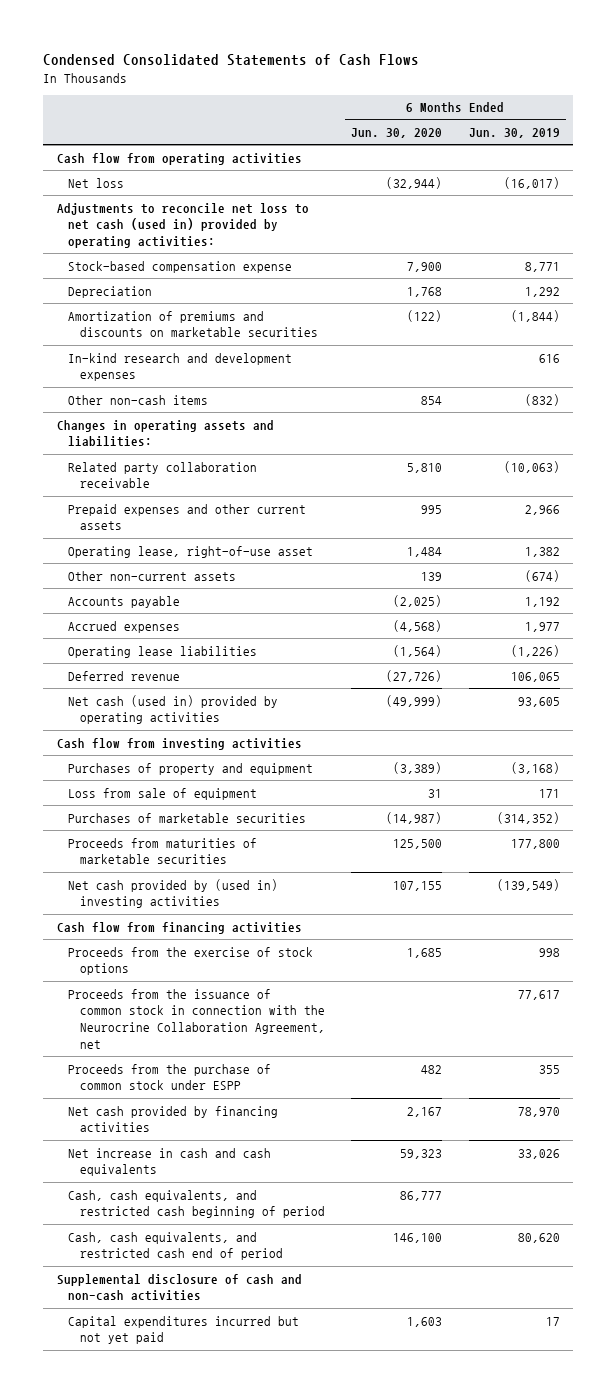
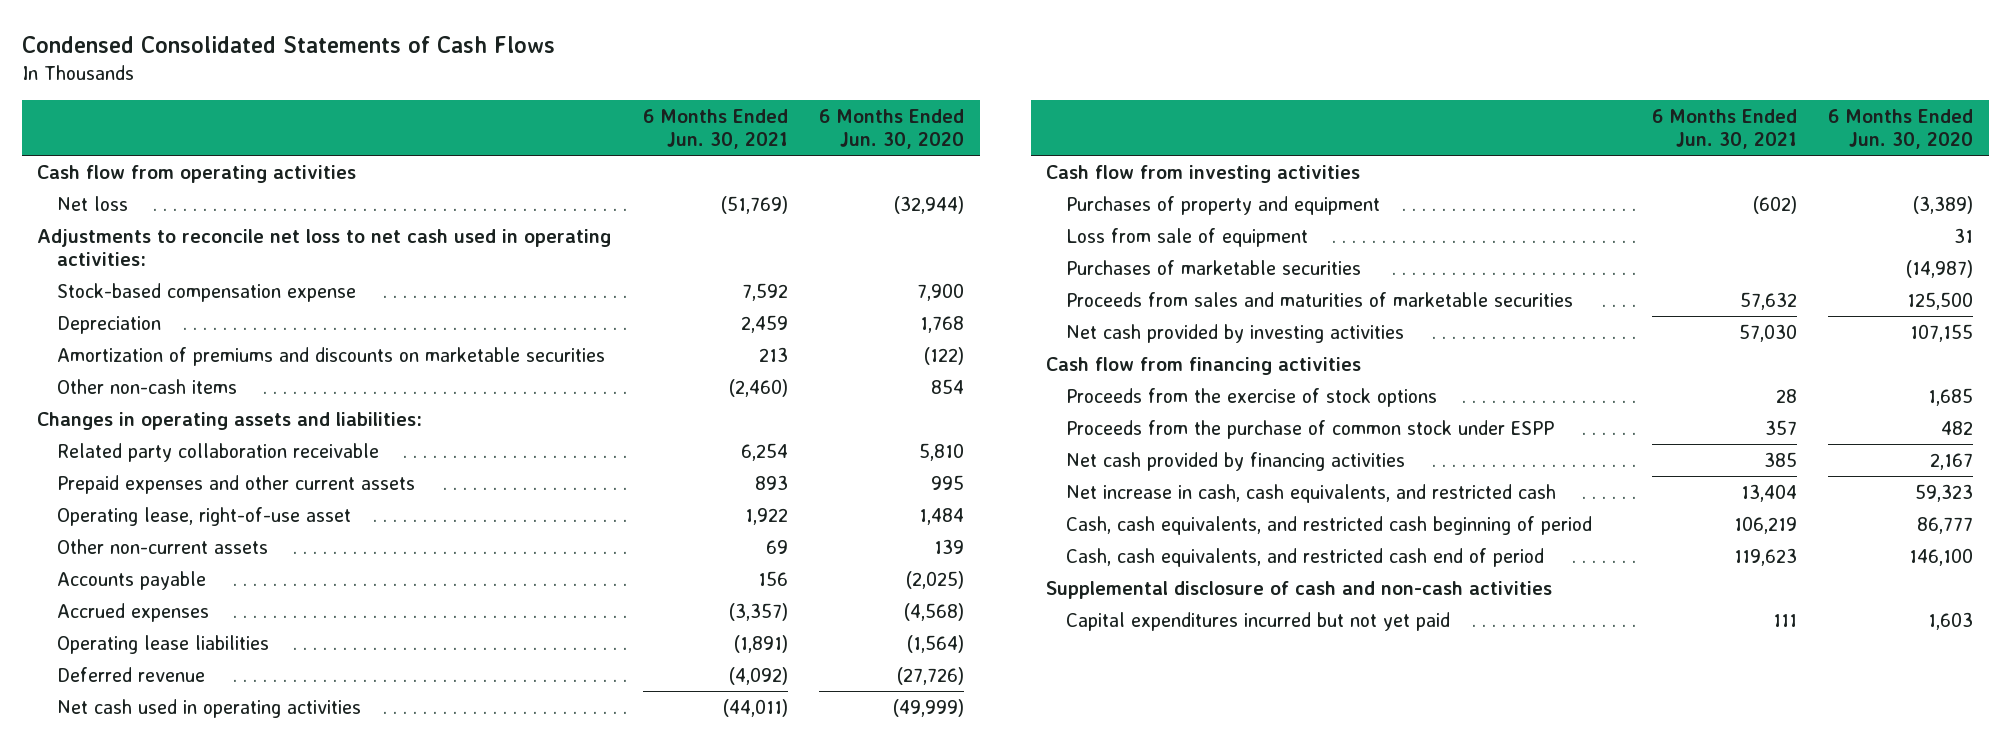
- | 6 Months Ended Jun. 30, 2020 | 6 Months Ended Jun. 30, 2019
+ | 6 Months Ended Jun. 30, 2021 | 6 Months Ended Jun. 30, 2020
- Adjustments to reconcile net loss to net cash (used in) provided by operating activities:
+ Adjustments to reconcile net loss to net cash used in operating activities:
- In-kind research and development expenses | | 616
- Net cash (used in) provided by operating activities | (49,999) | 93,605
+ Net cash used in operating activities | (44,011) | (49,999)
- Proceeds from maturities of marketable securities | 125,500 | 177,800
- Net cash provided by (used in) investing activities | 107,155 | (139,549)
+ Proceeds from sales and maturities of marketable securities | 57,632 | 125,500
+ Net cash provided by investing activities | 57,030 | 107,155
- Proceeds from the issuance of common stock in connection with the Neurocrine Collaboration Agreement, net | | 77,617
- Net increase in cash and cash equivalents | 59,323 | 33,026
+ Net increase in cash, cash equivalents, and restricted cash | 13,404 | 59,323

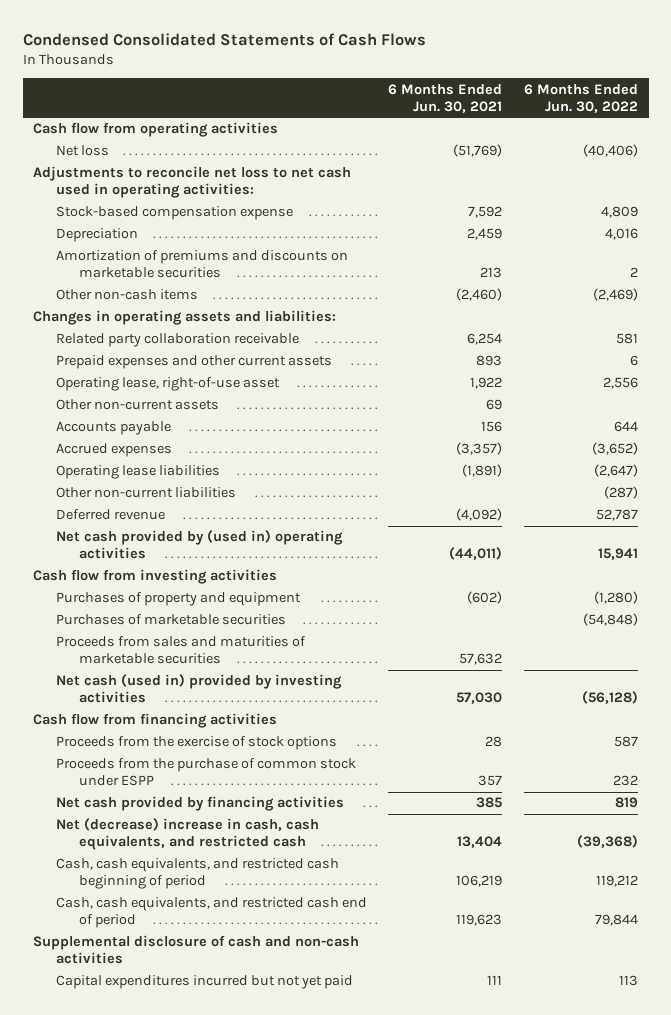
- | 6 Months Ended Jun. 30, 2021 | 6 Months Ended Jun. 30, 2020
+ | 6 Months Ended Jun. 30, 2021 | 6 Months Ended Jun. 30, 2022
+ Other non-current liabilities | | (287)
- Net cash used in operating activities | (44,011) | (49,999)
+ Net cash provided by (used in) operating activities | (44,011) | 15,941
- Loss from sale of equipment | | 31
- Net cash provided by investing activities | 57,030 | 107,155
+ Net cash (used in) provided by investing activities | 57,030 | (56,128)
- Net increase in cash, cash equivalents, and restricted cash | 13,404 | 59,323
+ Net (decrease) increase in cash, cash equivalents, and restricted cash | 13,404 | (39,368)

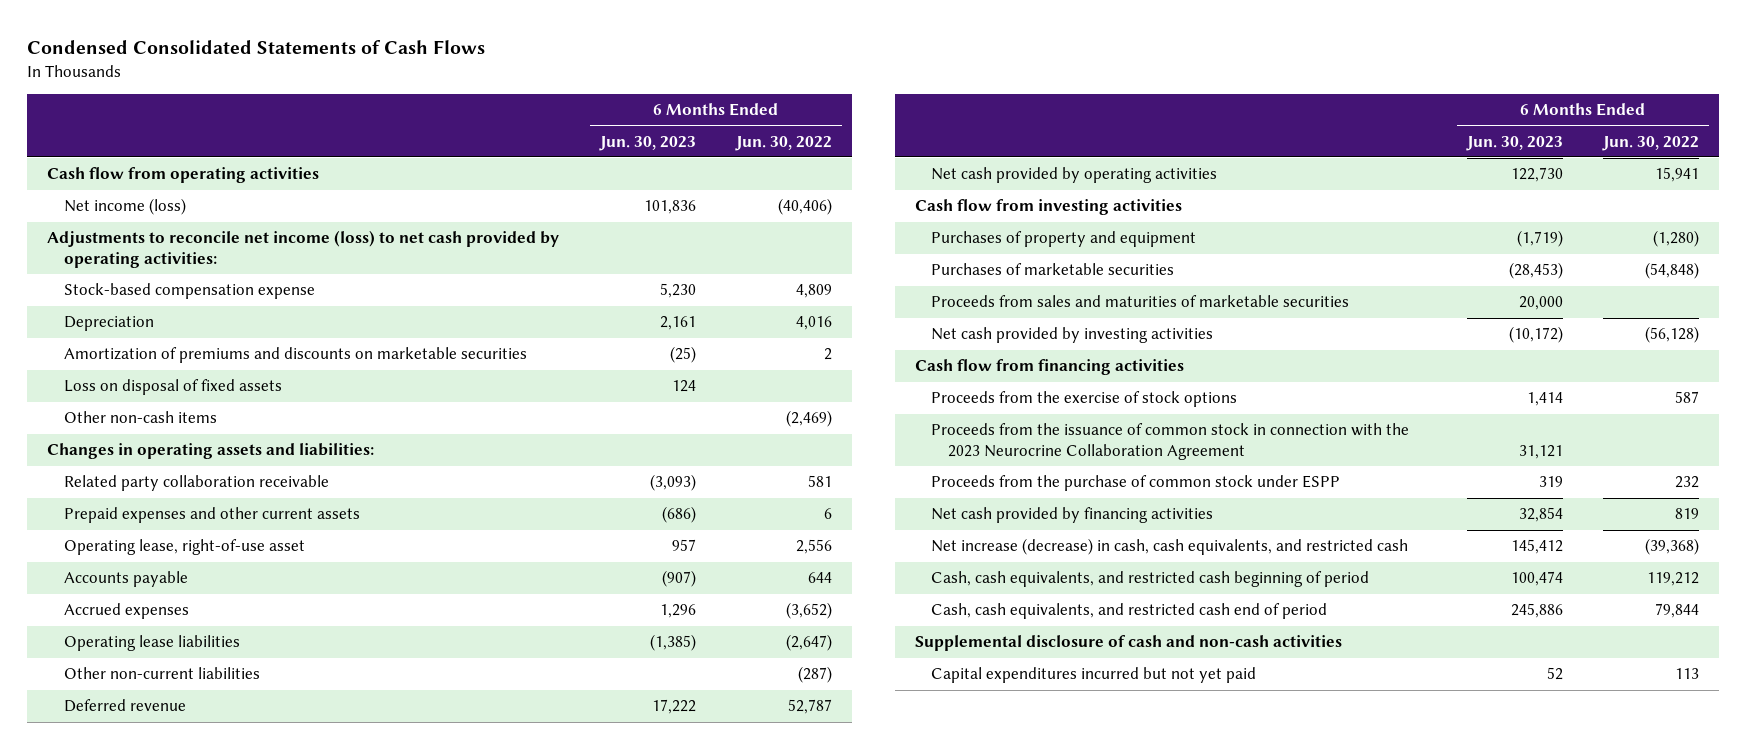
- | 6 Months Ended Jun. 30, 2021 | 6 Months Ended Jun. 30, 2022
+ | 6 Months Ended Jun. 30, 2023 | 6 Months Ended Jun. 30, 2022
- Net loss | (51,769) | (40,406)
- Adjustments to reconcile net loss to net cash used in operating activities:
+ Net income (loss) | 101,836 | (40,406)
+ Adjustments to reconcile net income (loss) to net cash provided by operating activities:
+ Loss on disposal of fixed assets | 124 |
- Other non-current assets | 69 |
- Net cash provided by (used in) operating activities | (44,011) | 15,941
+ Net cash provided by operating activities | 122,730 | 15,941
- Net cash (used in) provided by investing activities | 57,030 | (56,128)
+ Net cash provided by investing activities | (10,172) | (56,128)
+ Proceeds from the issuance of common stock in connection with the 2023 Neurocrine Collaboration Agreement | 31,121 |
- Net (decrease) increase in cash, cash equivalents, and restricted cash | 13,404 | (39,368)
+ Net increase (decrease) in cash, cash equivalents, and restricted cash | 145,412 | (39,368)

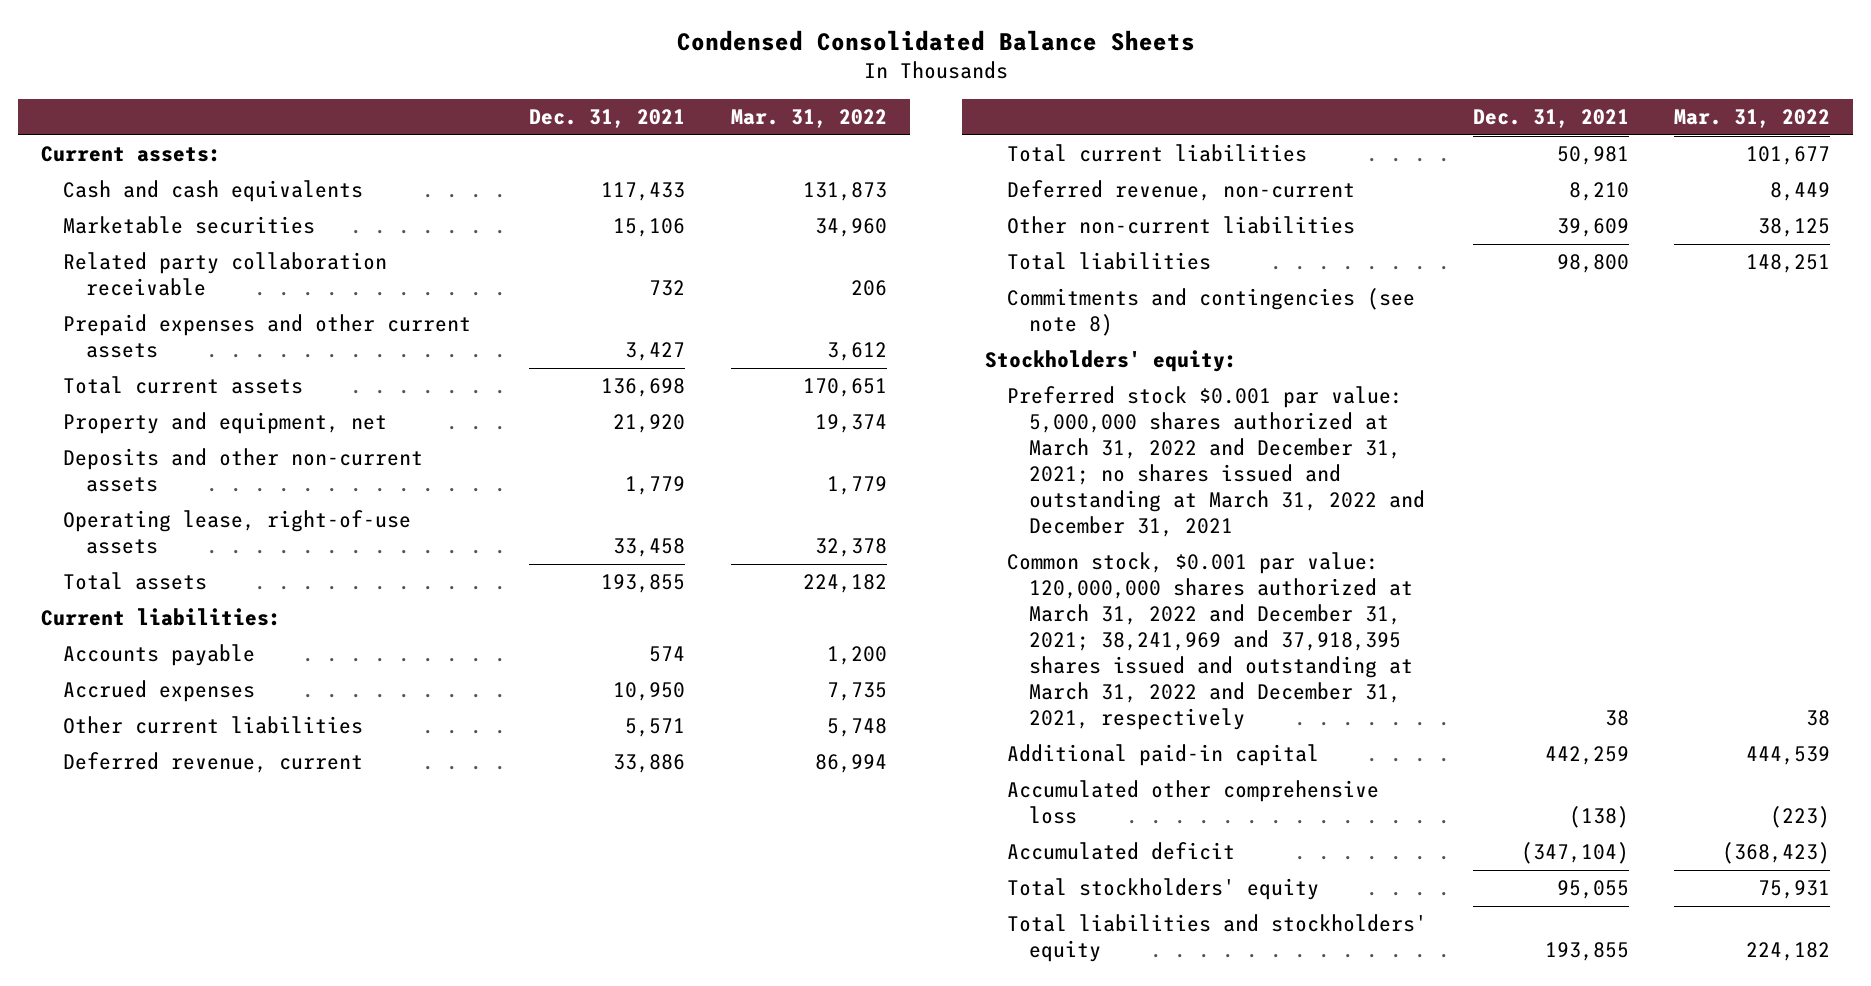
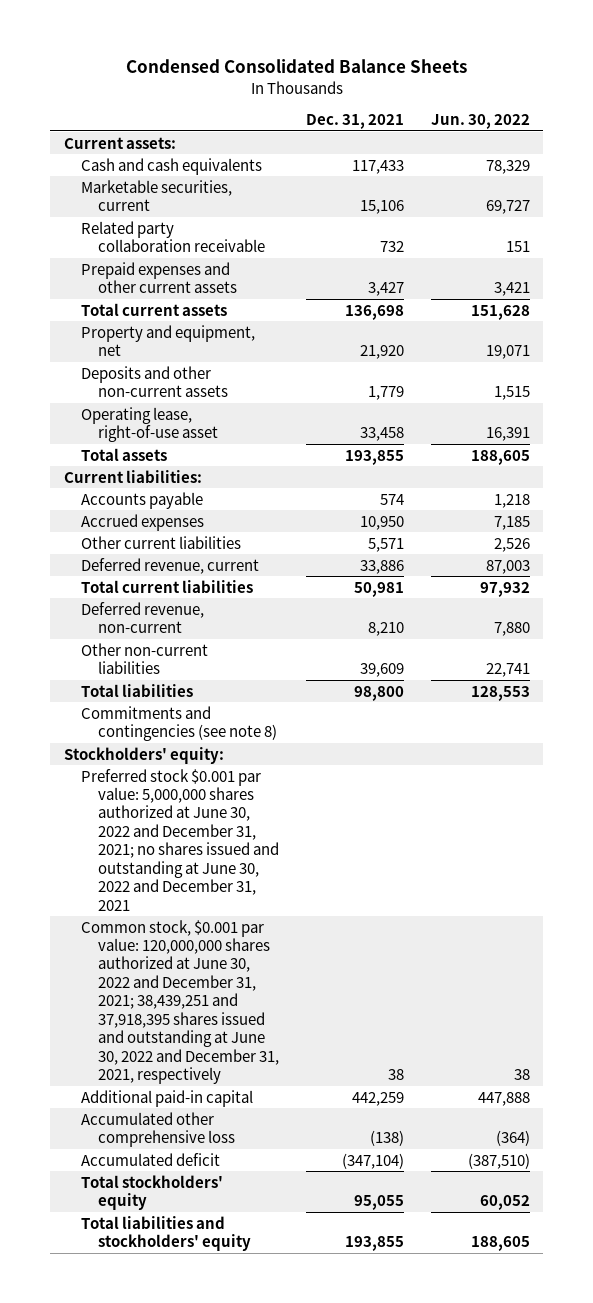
- | Dec. 31, 2021 | Mar. 31, 2022
+ | Dec. 31, 2021 | Jun. 30, 2022
- Marketable securities | 15,106 | 34,960
+ Marketable securities, current | 15,106 | 69,727
- Operating lease, right-of-use assets | 33,458 | 32,378
+ Operating lease, right-of-use asset | 33,458 | 16,391
- Preferred stock $0.001 par value: 5,000,000 shares authorized at March 31, 2022 and December 31, 2021; no shares issued and outstanding at March 31, 2022 and December 31, 2021
- Common stock, $0.001 par value: 120,000,000 shares authorized at March 31, 2022 and December 31, 2021; 38,241,969 and 37,918,395 shares issued and outstanding at March 31, 2022 and December 31, 2021, respectively | 38 | 38
+ Preferred stock $0.001 par value: 5,000,000 shares authorized at June 30, 2022 and December 31, 2021; no shares issued and outstanding at June 30, 2022 and December 31, 2021
+ Common stock, $0.001 par value: 120,000,000 shares authorized at June 30, 2022 and December 31, 2021; 38,439,251 and 37,918,395 shares issued and outstanding at June 30, 2022 and December 31, 2021, respectively | 38 | 38

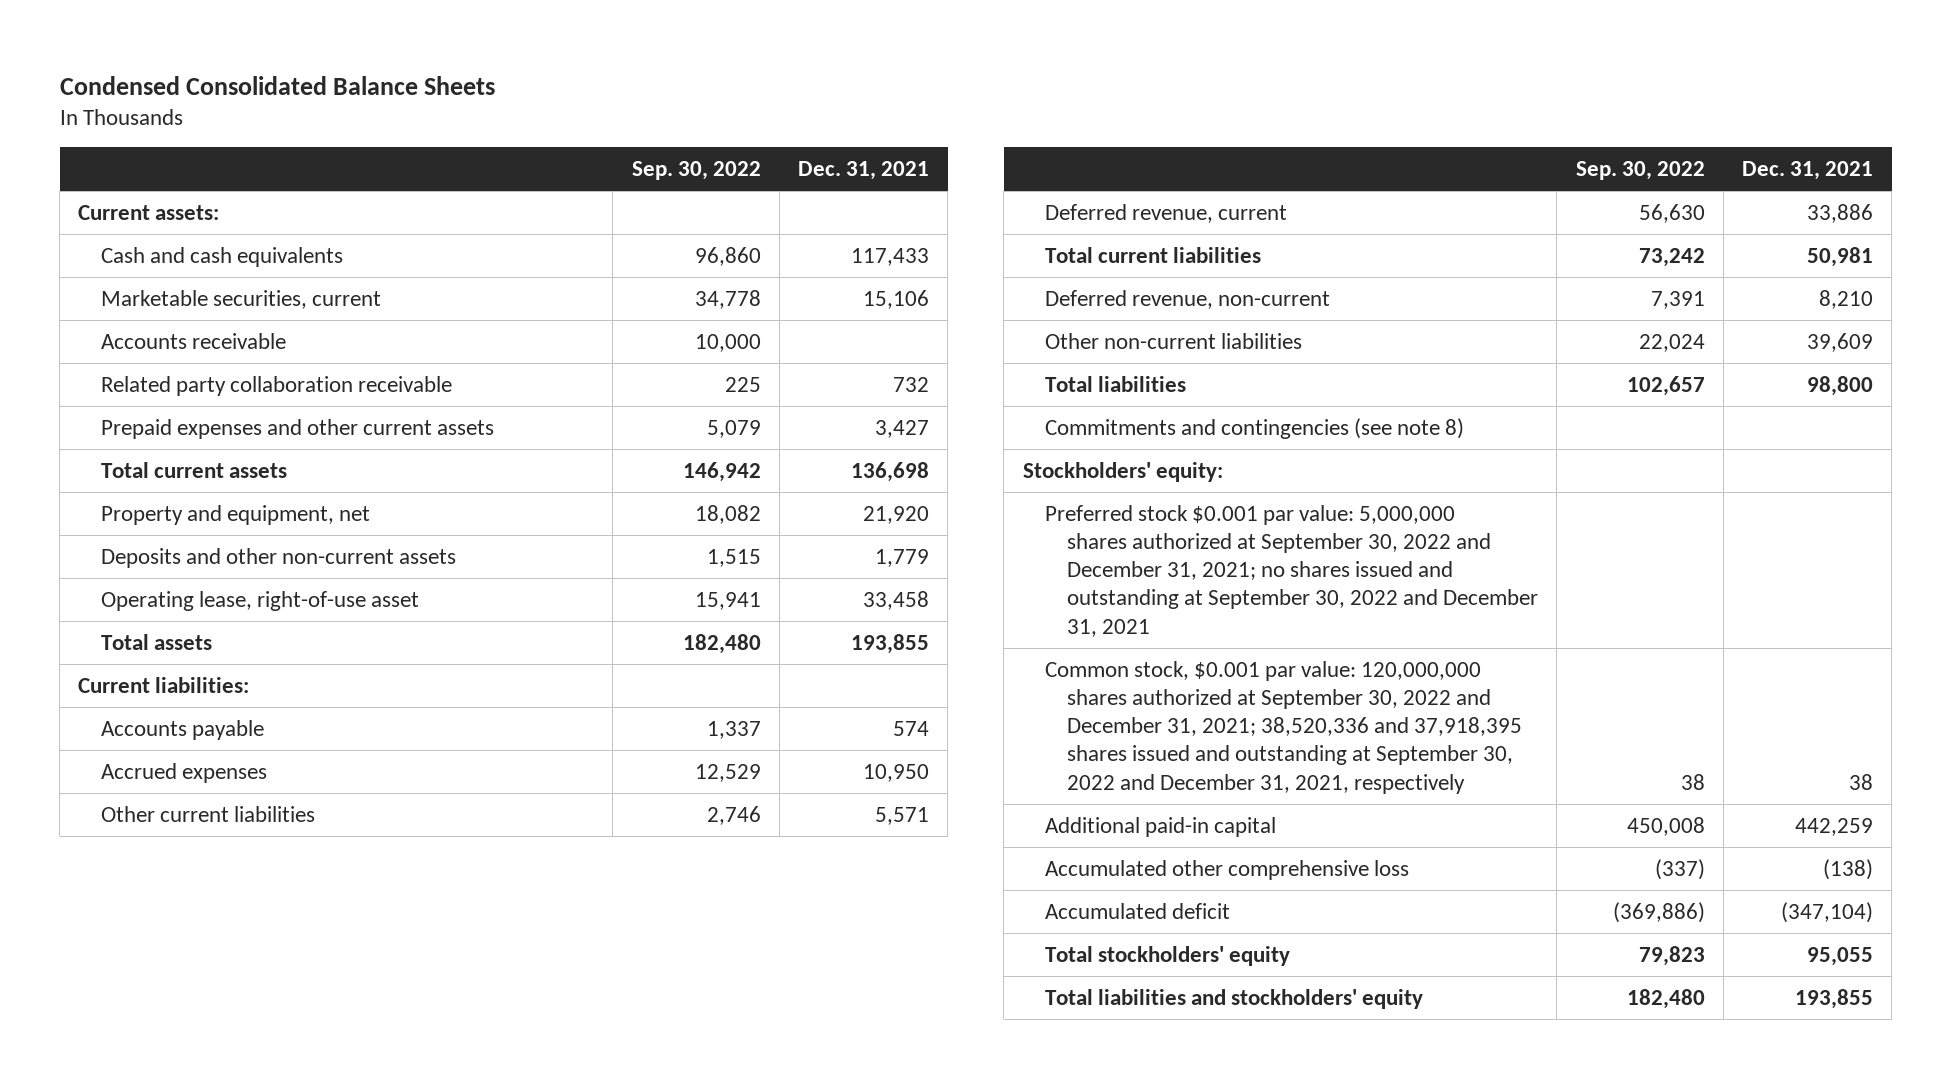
- | Dec. 31, 2021 | Jun. 30, 2022
+ | Sep. 30, 2022 | Dec. 31, 2021
+ Accounts receivable | 10,000 |
- Preferred stock $0.001 par value: 5,000,000 shares authorized at June 30, 2022 and December 31, 2021; no shares issued and outstanding at June 30, 2022 and December 31, 2021
- Common stock, $0.001 par value: 120,000,000 shares authorized at June 30, 2022 and December 31, 2021; 38,439,251 and 37,918,395 shares issued and outstanding at June 30, 2022 and December 31, 2021, respectively | 38 | 38
+ Preferred stock $0.001 par value: 5,000,000 shares authorized at September 30, 2022 and December 31, 2021; no shares issued and outstanding at September 30, 2022 and December 31, 2021
+ Common stock, $0.001 par value: 120,000,000 shares authorized at September 30, 2022 and December 31, 2021; 38,520,336 and 37,918,395 shares issued and outstanding at September 30, 2022 and December 31, 2021, respectively | 38 | 38

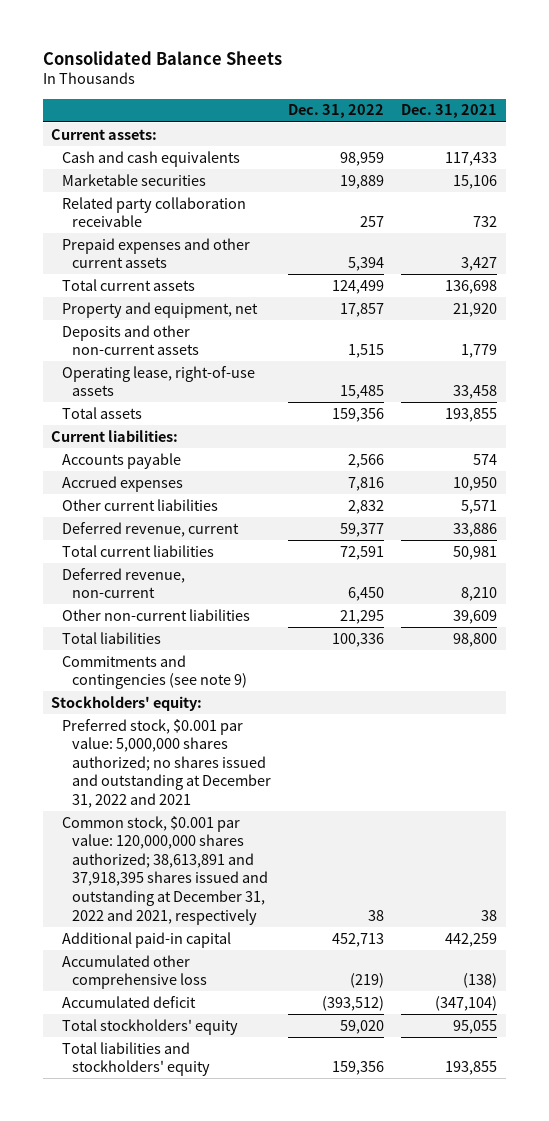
- Condensed Consolidated Balance Sheets
+ Consolidated Balance Sheets
- | Sep. 30, 2022 | Dec. 31, 2021
+ | Dec. 31, 2022 | Dec. 31, 2021
- Marketable securities, current | 34,778 | 15,106
- Accounts receivable | 10,000 |
+ Marketable securities | 19,889 | 15,106
- Operating lease, right-of-use asset | 15,941 | 33,458
+ Operating lease, right-of-use assets | 15,485 | 33,458
- Commitments and contingencies (see note 8)
+ Commitments and contingencies (see note 9)
- Preferred stock $0.001 par value: 5,000,000 shares authorized at September 30, 2022 and December 31, 2021; no shares issued and outstanding at September 30, 2022 and December 31, 2021
- Common stock, $0.001 par value: 120,000,000 shares authorized at September 30, 2022 and December 31, 2021; 38,520,336 and 37,918,395 shares issued and outstanding at September 30, 2022 and December 31, 2021, respectively | 38 | 38
+ Preferred stock, $0.001 par value: 5,000,000 shares authorized; no shares issued and outstanding at December 31, 2022 and 2021
+ Common stock, $0.001 par value: 120,000,000 shares authorized; 38,613,891 and 37,918,395 shares issued and outstanding at December 31, 2022 and 2021, respectively | 38 | 38

